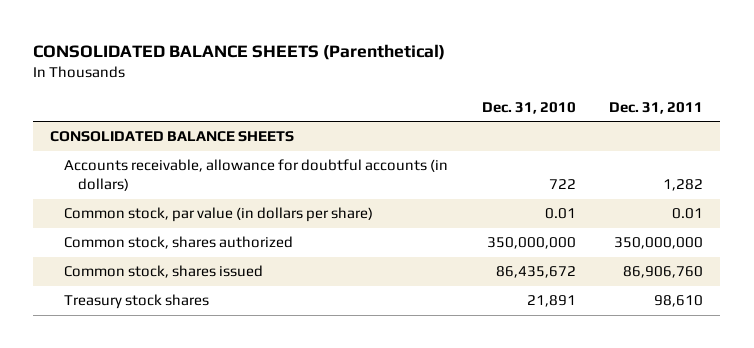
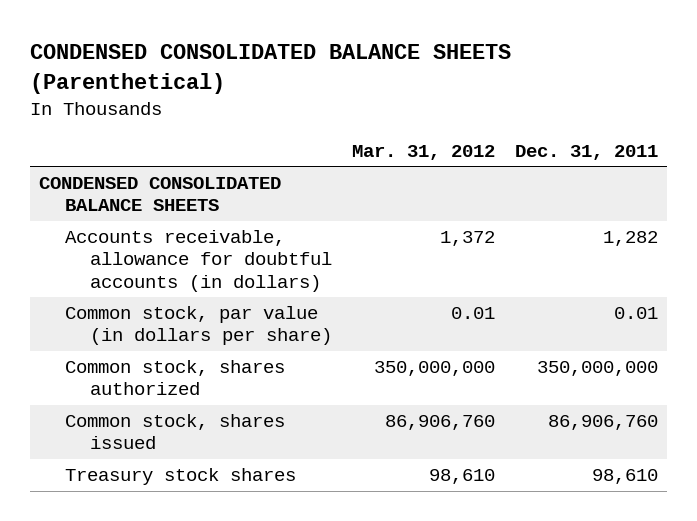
- CONSOLIDATED BALANCE SHEETS (Parenthetical)
+ CONDENSED CONSOLIDATED BALANCE SHEETS (Parenthetical)
- | Dec. 31, 2010 | Dec. 31, 2011
+ | Mar. 31, 2012 | Dec. 31, 2011
- CONSOLIDATED BALANCE SHEETS
+ CONDENSED CONSOLIDATED BALANCE SHEETS

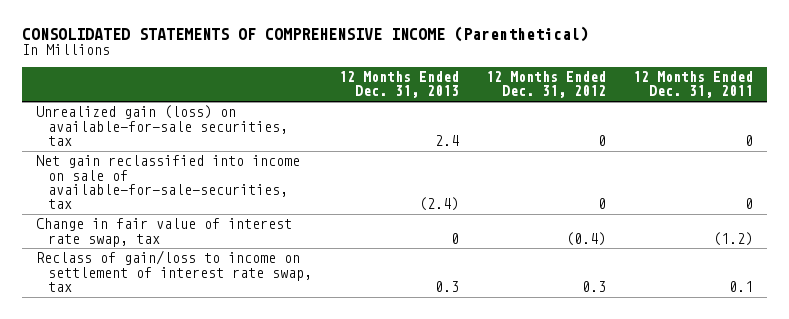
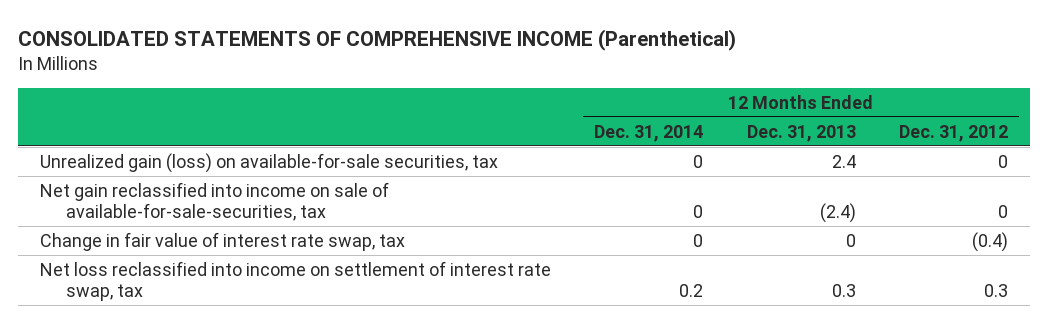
- | 12 Months Ended Dec. 31, 2013 | 12 Months Ended Dec. 31, 2012 | 12 Months Ended Dec. 31, 2011
+ | 12 Months Ended Dec. 31, 2014 | 12 Months Ended Dec. 31, 2013 | 12 Months Ended Dec. 31, 2012
- Reclass of gain/loss to income on settlement of interest rate swap, tax | 0.3 | 0.3 | 0.1
+ Net loss reclassified into income on settlement of interest rate swap, tax | 0.2 | 0.3 | 0.3

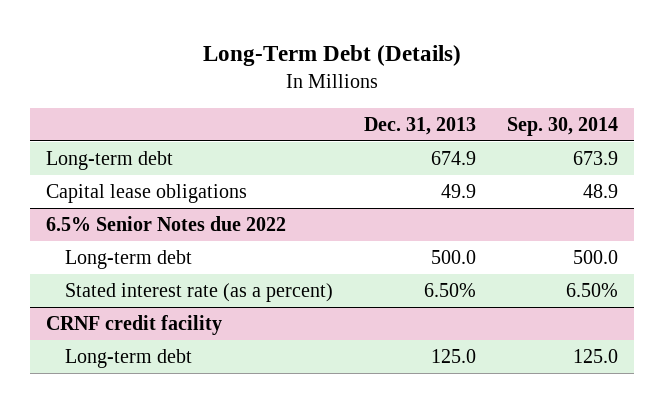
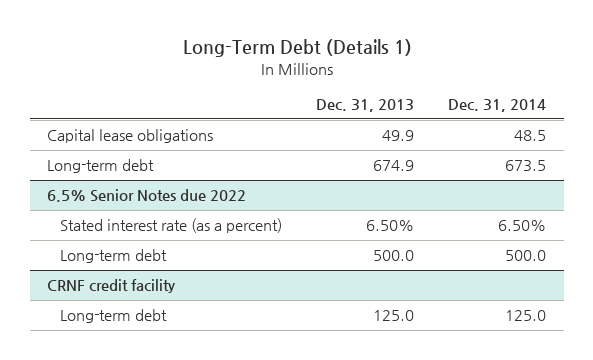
- Long-Term Debt (Details)
+ Long-Term Debt (Details 1)
- | Dec. 31, 2013 | Sep. 30, 2014
+ | Dec. 31, 2013 | Dec. 31, 2014
moved down: Long-term debt | 674.9 | 673.5
@ 6.5% Senior Notes due 2022
moved down: Long-term debt | 500.0 | 500.0

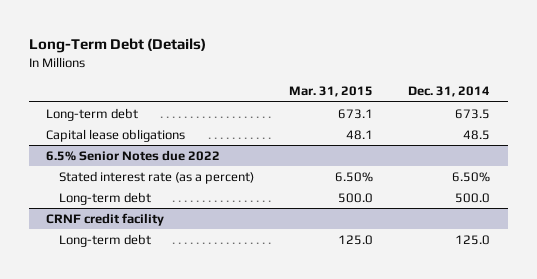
- Long-Term Debt (Details 1)
+ Long-Term Debt (Details)
- | Dec. 31, 2013 | Dec. 31, 2014
+ | Mar. 31, 2015 | Dec. 31, 2014
moved down: Capital lease obligations | 48.1 | 48.5

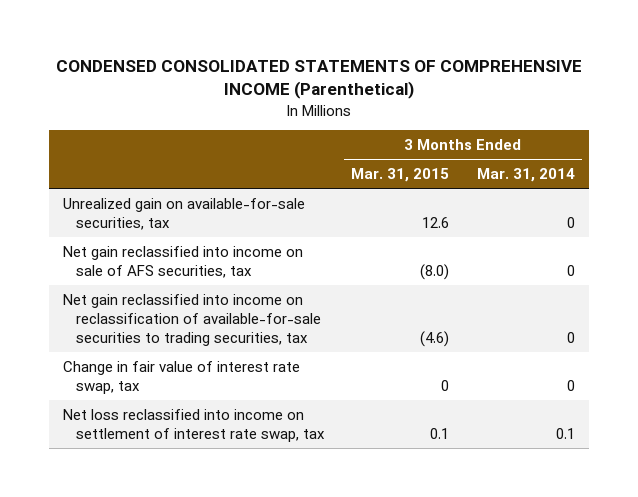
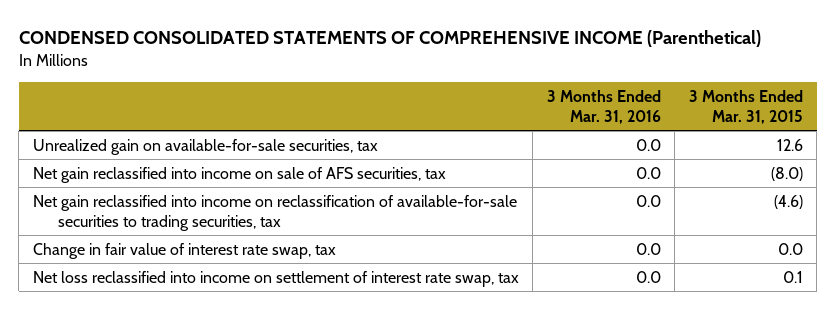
- | 3 Months Ended Mar. 31, 2015 | 3 Months Ended Mar. 31, 2014
+ | 3 Months Ended Mar. 31, 2016 | 3 Months Ended Mar. 31, 2015
- Change in fair value of interest rate swap, tax | 0 | 0
+ Change in fair value of interest rate swap, tax | 0.0 | 0.0

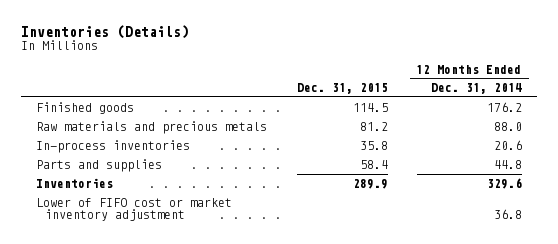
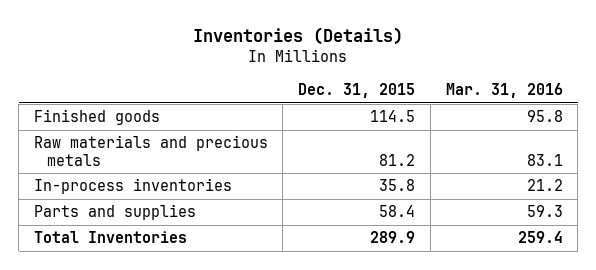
- | Dec. 31, 2015 | 12 Months Ended Dec. 31, 2014
+ | Dec. 31, 2015 | Mar. 31, 2016
- Inventories | 289.9 | 329.6
- Lower of FIFO cost or market inventory adjustment | | 36.8
+ Total Inventories | 289.9 | 259.4

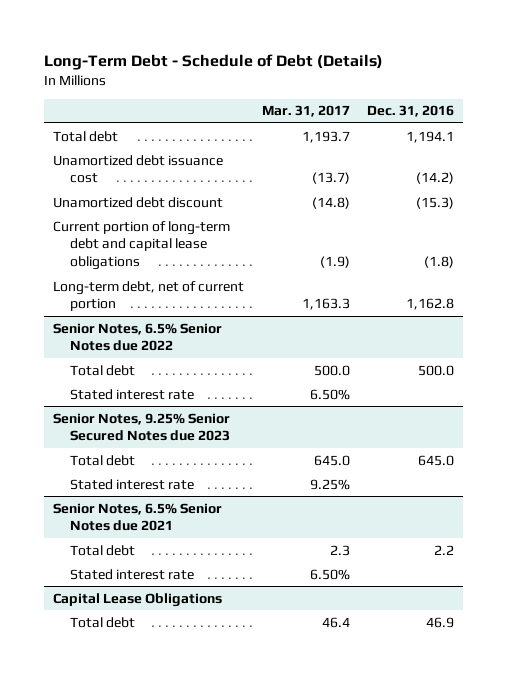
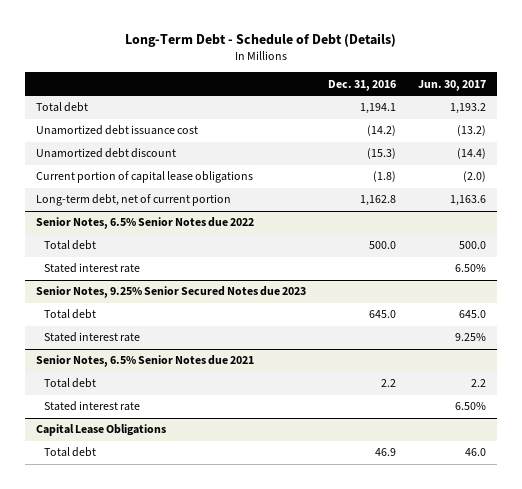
- | Mar. 31, 2017 | Dec. 31, 2016
+ | Dec. 31, 2016 | Jun. 30, 2017
- Current portion of long-term debt and capital lease obligations | (1.9) | (1.8)
+ Current portion of capital lease obligations | (1.8) | (2.0)

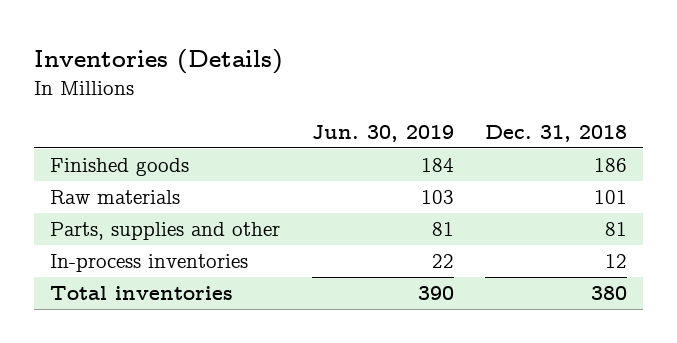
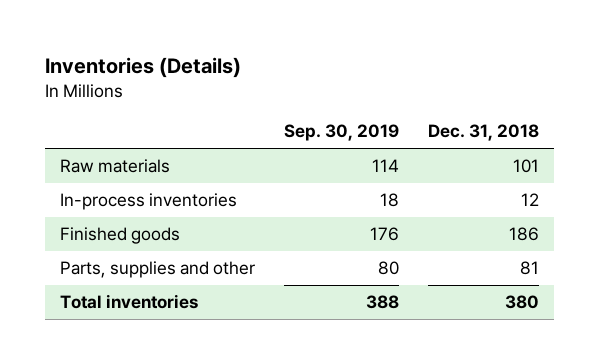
- | Jun. 30, 2019 | Dec. 31, 2018
+ | Sep. 30, 2019 | Dec. 31, 2018
moved down: Finished goods | 176 | 186
moved down: Parts, supplies and other | 80 | 81

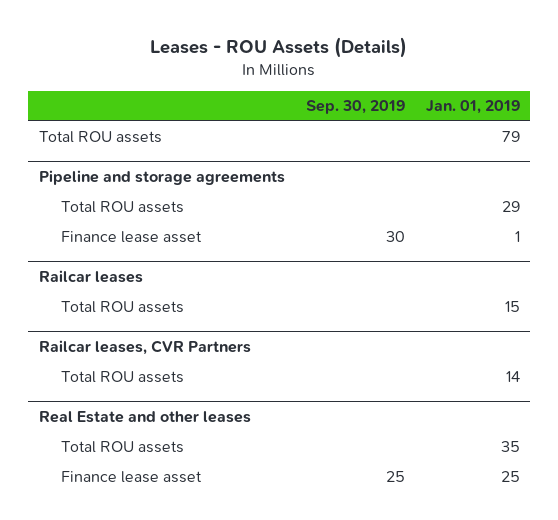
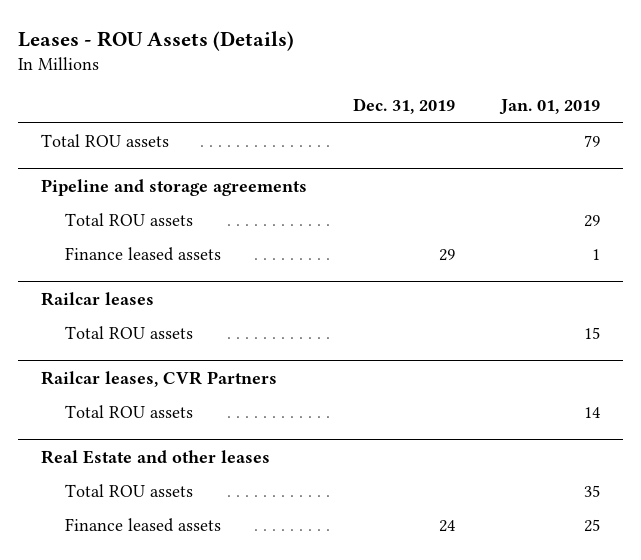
- | Sep. 30, 2019 | Jan. 01, 2019
+ | Dec. 31, 2019 | Jan. 01, 2019
@ Pipeline and storage agreements
- Finance lease asset | 30 | 1
+ Finance leased assets | 29 | 1
@ Real Estate and other leases
- Finance lease asset | 25 | 25
+ Finance leased assets | 24 | 25

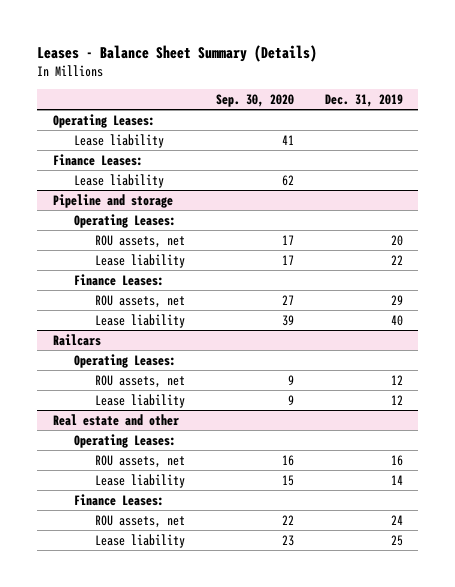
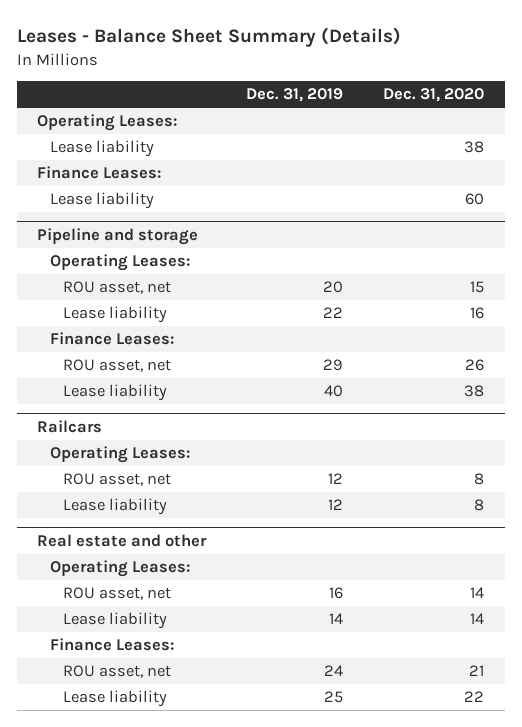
- | Sep. 30, 2020 | Dec. 31, 2019
+ | Dec. 31, 2019 | Dec. 31, 2020
@ Pipeline and storage
- ROU assets, net | 17 | 20
+ ROU asset, net | 20 | 15
- ROU assets, net | 27 | 29
+ ROU asset, net | 29 | 26
@ Railcars
- ROU assets, net | 9 | 12
+ ROU asset, net | 12 | 8
@ Real estate and other
- ROU assets, net | 16 | 16
+ ROU asset, net | 16 | 14
- ROU assets, net | 22 | 24
+ ROU asset, net | 24 | 21

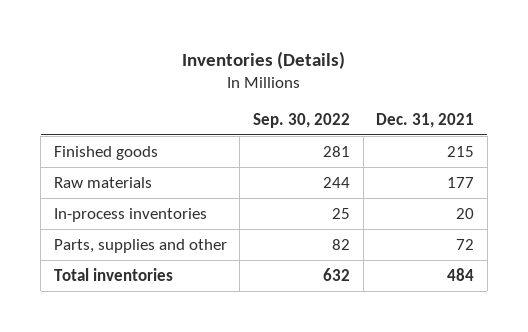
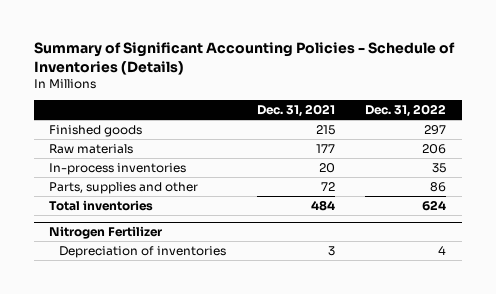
- Inventories (Details)
+ Summary of Significant Accounting Policies - Schedule of Inventories (Details)
- | Sep. 30, 2022 | Dec. 31, 2021
+ | Dec. 31, 2021 | Dec. 31, 2022
+ Nitrogen Fertilizer
+ Depreciation of inventories | 3 | 4

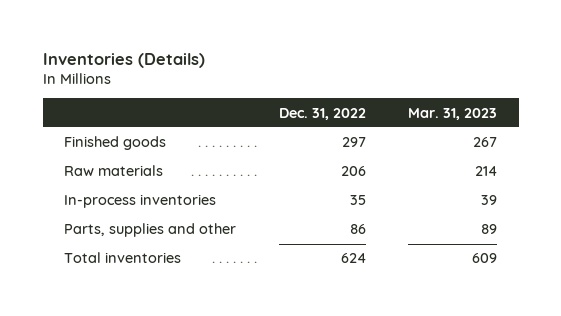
- Summary of Significant Accounting Policies - Schedule of Inventories (Details)
+ Inventories (Details)
- | Dec. 31, 2021 | Dec. 31, 2022
+ | Dec. 31, 2022 | Mar. 31, 2023
- Nitrogen Fertilizer
- Depreciation of inventories | 3 | 4

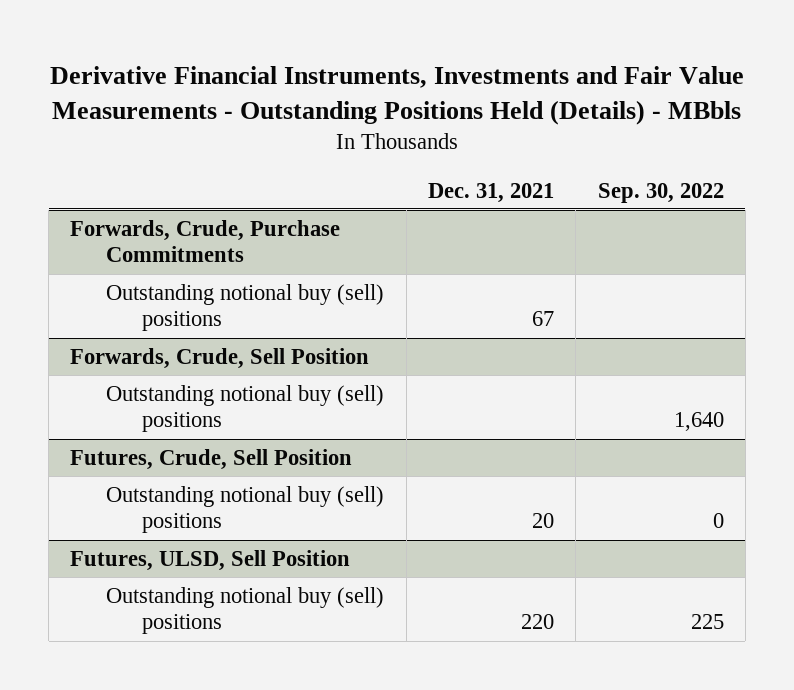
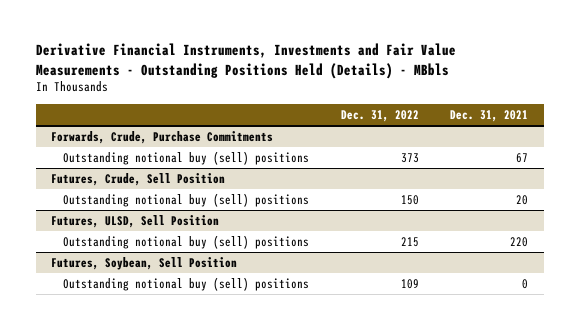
- | Dec. 31, 2021 | Sep. 30, 2022
+ | Dec. 31, 2022 | Dec. 31, 2021
- Forwards, Crude, Sell Position
- Outstanding notional buy (sell) positions | | 1,640
+ Futures, Soybean, Sell Position
+ Outstanding notional buy (sell) positions | 109 | 0

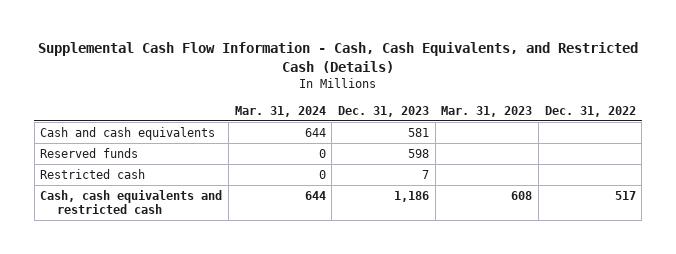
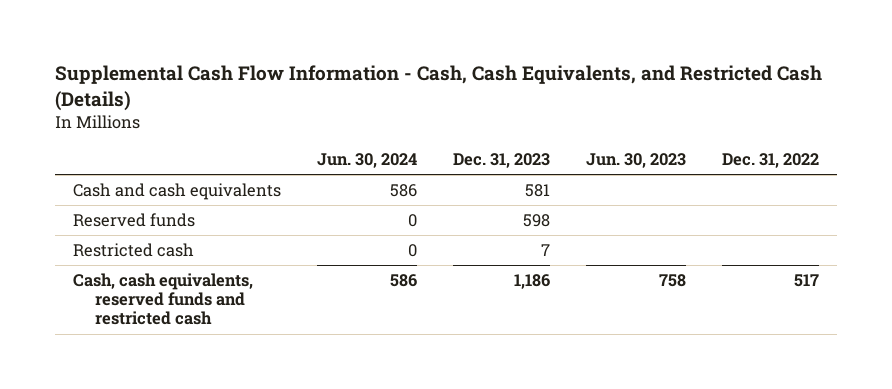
- | Mar. 31, 2024 | Dec. 31, 2023 | Mar. 31, 2023 | Dec. 31, 2022
+ | Jun. 30, 2024 | Dec. 31, 2023 | Jun. 30, 2023 | Dec. 31, 2022
- Cash, cash equivalents and restricted cash | 644 | 1,186 | 608 | 517
+ Cash, cash equivalents, reserved funds and restricted cash | 586 | 1,186 | 758 | 517

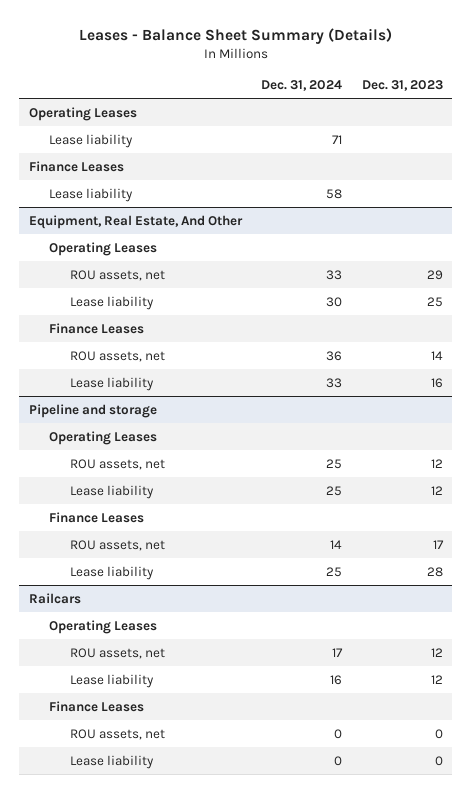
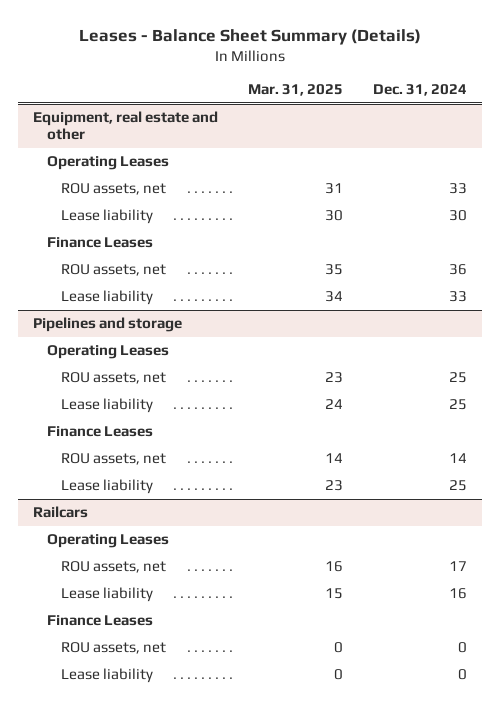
- | Dec. 31, 2024 | Dec. 31, 2023
+ | Mar. 31, 2025 | Dec. 31, 2024
- Operating Leases
- Lease liability | 71 |
- Finance Leases
- Lease liability | 58 |
- Equipment, Real Estate, And Other
+ Equipment, real estate and other
- Pipeline and storage
+ Pipelines and storage

